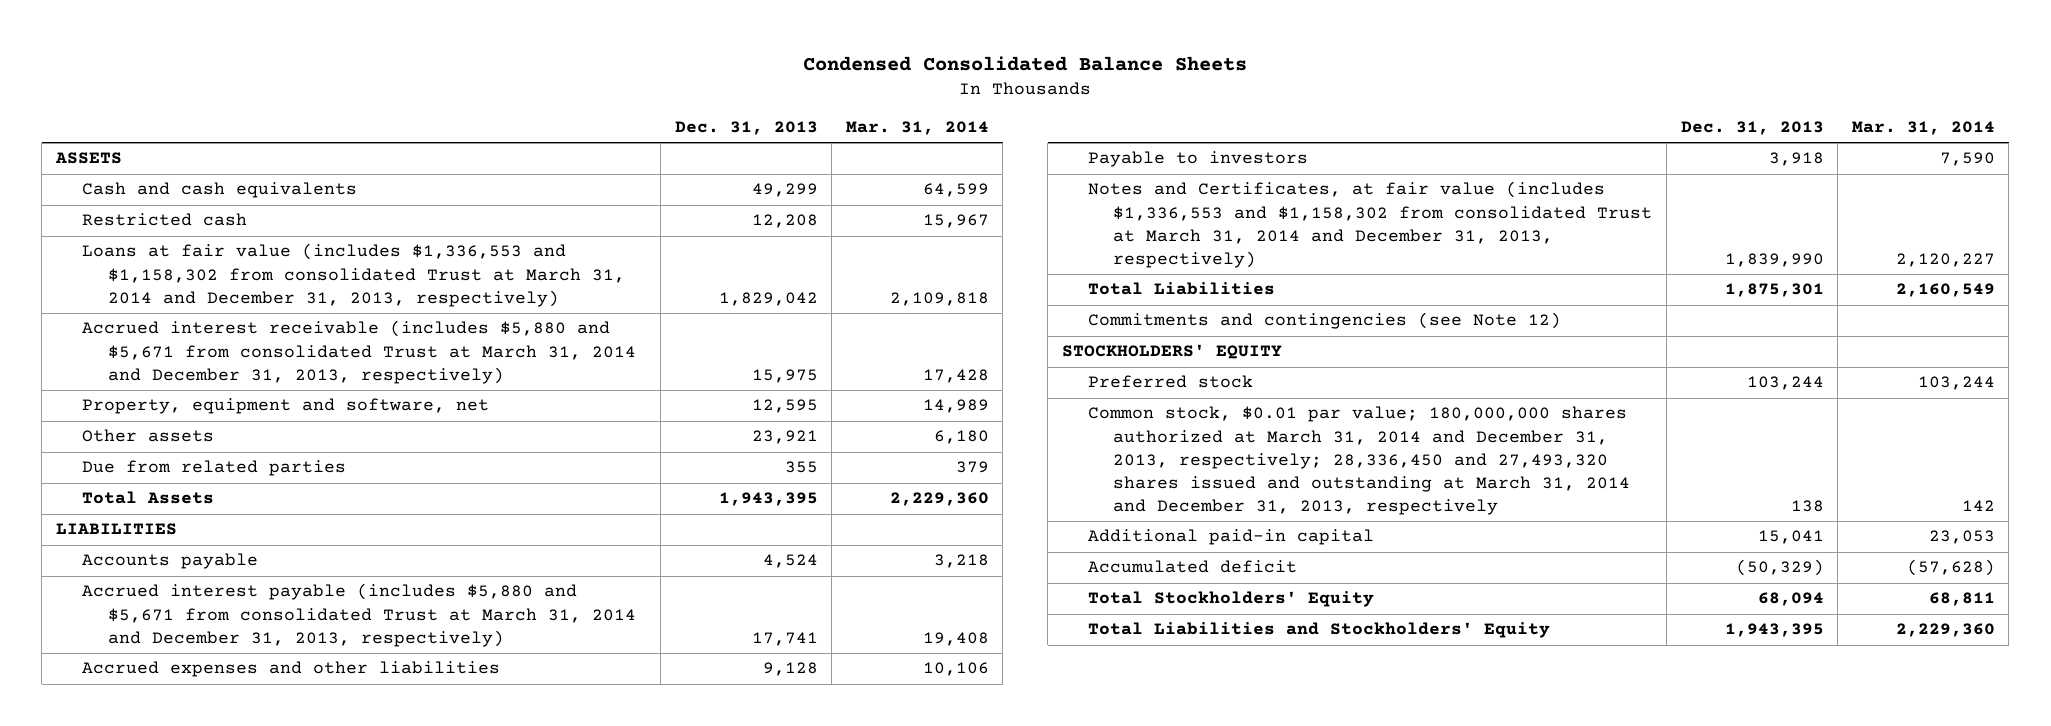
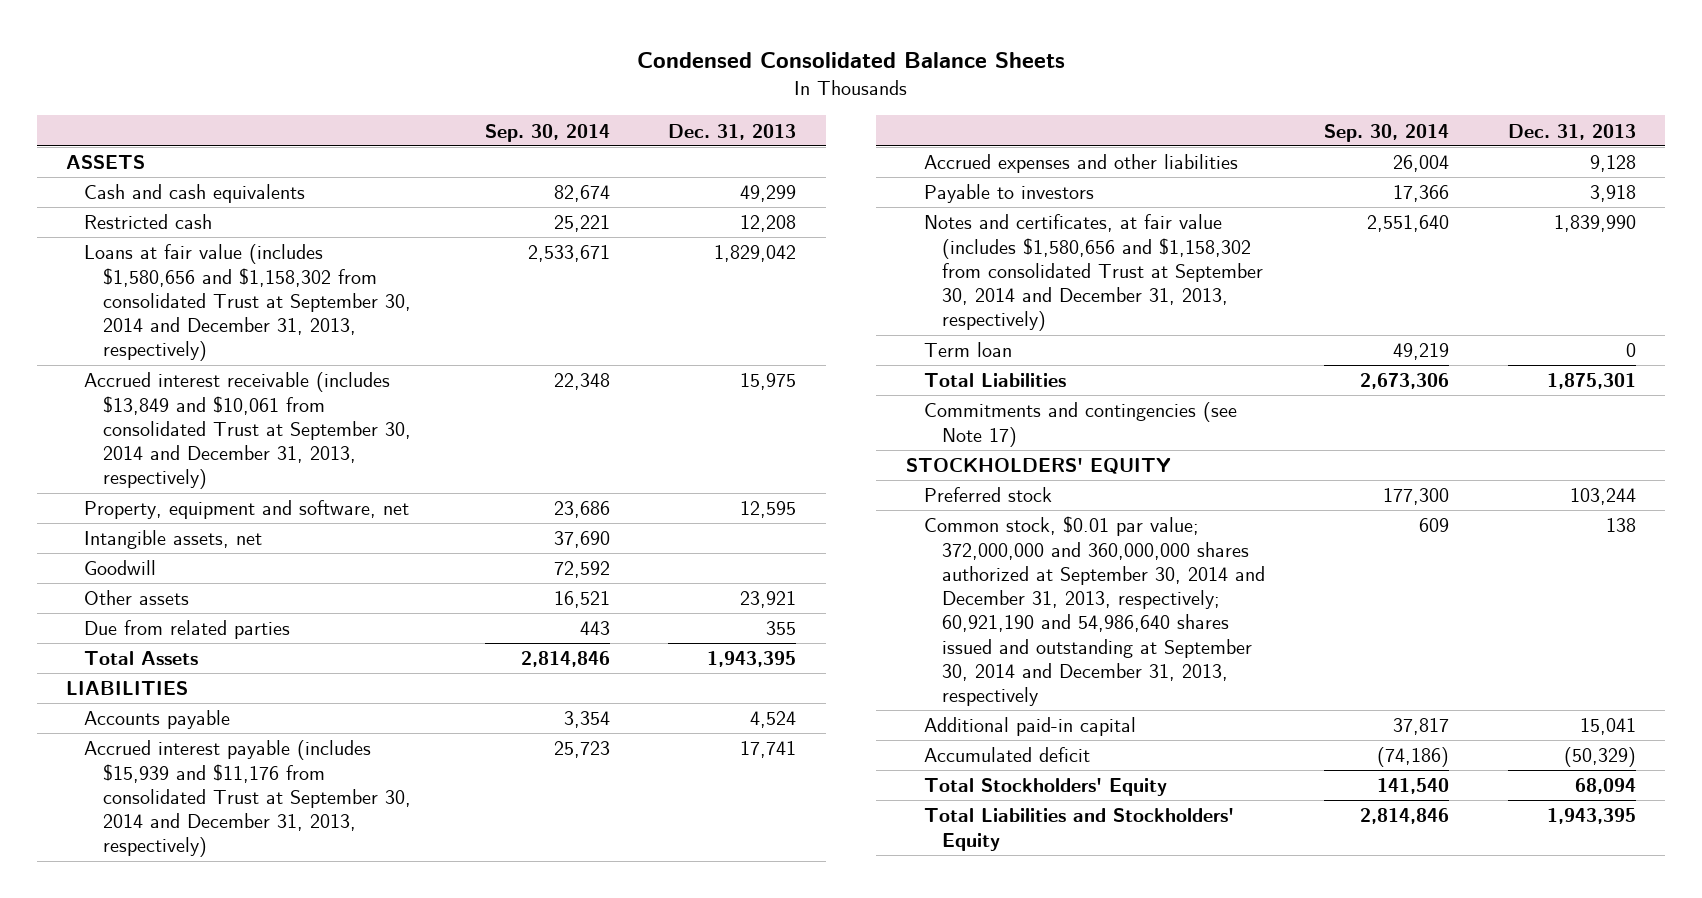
- | Dec. 31, 2013 | Mar. 31, 2014
+ | Sep. 30, 2014 | Dec. 31, 2013
- Loans at fair value (includes $1,336,553 and $1,158,302 from consolidated Trust at March 31, 2014 and December 31, 2013, respectively) | 1,829,042 | 2,109,818
- Accrued interest receivable (includes $5,880 and $5,671 from consolidated Trust at March 31, 2014 and December 31, 2013, respectively) | 15,975 | 17,428
+ Loans at fair value (includes $1,580,656 and $1,158,302 from consolidated Trust at September 30, 2014 and December 31, 2013, respectively) | 2,533,671 | 1,829,042
+ Accrued interest receivable (includes $13,849 and $10,061 from consolidated Trust at September 30, 2014 and December 31, 2013, respectively) | 22,348 | 15,975
+ Intangible assets, net | 37,690 |
+ Goodwill | 72,592 |
- Accrued interest payable (includes $5,880 and $5,671 from consolidated Trust at March 31, 2014 and December 31, 2013, respectively) | 17,741 | 19,408
+ Accrued interest payable (includes $15,939 and $11,176 from consolidated Trust at September 30, 2014 and December 31, 2013, respectively) | 25,723 | 17,741
- Notes and Certificates, at fair value (includes $1,336,553 and $1,158,302 from consolidated Trust at March 31, 2014 and December 31, 2013, respectively) | 1,839,990 | 2,120,227
+ Notes and certificates, at fair value (includes $1,580,656 and $1,158,302 from consolidated Trust at September 30, 2014 and December 31, 2013, respectively) | 2,551,640 | 1,839,990
+ Term loan | 49,219 | 0
- Commitments and contingencies (see Note 12)
+ Commitments and contingencies (see Note 17)
- Common stock, $0.01 par value; 180,000,000 shares authorized at March 31, 2014 and December 31, 2013, respectively; 28,336,450 and 27,493,320 shares issued and outstanding at March 31, 2014 and December 31, 2013, respectively | 138 | 142
+ Common stock, $0.01 par value; 372,000,000 and 360,000,000 shares authorized at September 30, 2014 and December 31, 2013, respectively; 60,921,190 and 54,986,640 shares issued and outstanding at September 30, 2014 and December 31, 2013, respectively | 609 | 138

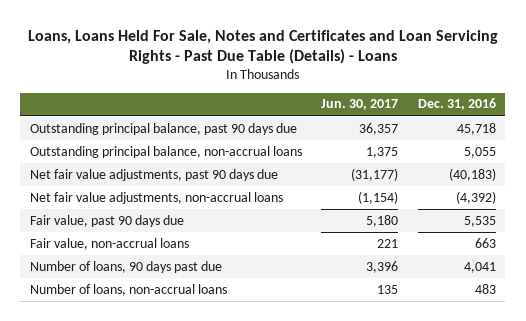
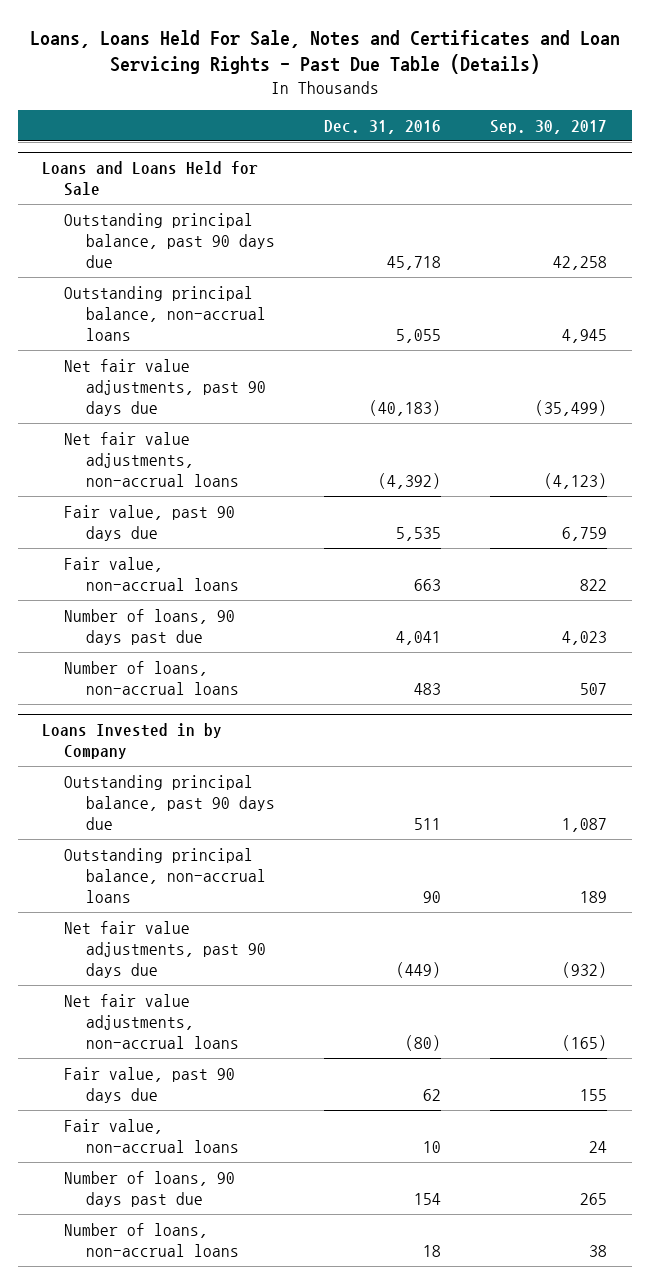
- Loans, Loans Held For Sale, Notes and Certificates and Loan Servicing Rights - Past Due Table (Details) - Loans
+ Loans, Loans Held For Sale, Notes and Certificates and Loan Servicing Rights - Past Due Table (Details)
- | Jun. 30, 2017 | Dec. 31, 2016
+ | Dec. 31, 2016 | Sep. 30, 2017
+ Loans and Loans Held for Sale
+ Loans Invested in by Company
+ Outstanding principal balance, past 90 days due | 511 | 1,087
+ Outstanding principal balance, non-accrual loans | 90 | 189
+ Net fair value adjustments, past 90 days due | (449) | (932)
+ Net fair value adjustments, non-accrual loans | (80) | (165)
+ Fair value, past 90 days due | 62 | 155
+ Fair value, non-accrual loans | 10 | 24
+ Number of loans, 90 days past due | 154 | 265
+ Number of loans, non-accrual loans | 18 | 38

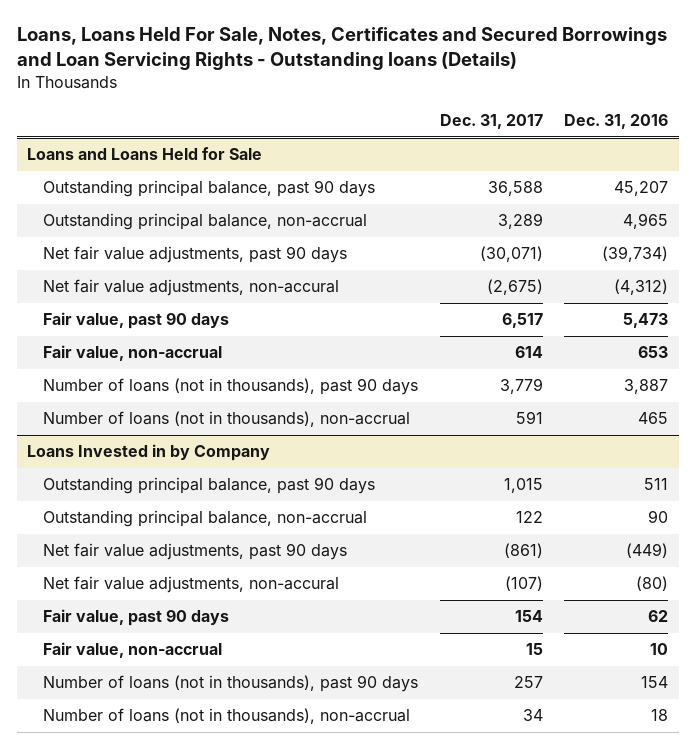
- Loans, Loans Held For Sale, Notes and Certificates and Loan Servicing Rights - Past Due Table (Details)
+ Loans, Loans Held For Sale, Notes, Certificates and Secured Borrowings and Loan Servicing Rights - Outstanding loans (Details)
- | Dec. 31, 2016 | Sep. 30, 2017
+ | Dec. 31, 2017 | Dec. 31, 2016
@ Loans and Loans Held for Sale
- Outstanding principal balance, past 90 days due | 45,718 | 42,258
- Outstanding principal balance, non-accrual loans | 5,055 | 4,945
- Net fair value adjustments, past 90 days due | (40,183) | (35,499)
- Net fair value adjustments, non-accrual loans | (4,392) | (4,123)
- Fair value, past 90 days due | 5,535 | 6,759
- Fair value, non-accrual loans | 663 | 822
- Number of loans, 90 days past due | 4,041 | 4,023
- Number of loans, non-accrual loans | 483 | 507
+ Outstanding principal balance, past 90 days | 36,588 | 45,207
+ Outstanding principal balance, non-accrual | 3,289 | 4,965
+ Net fair value adjustments, past 90 days | (30,071) | (39,734)
+ Net fair value adjustments, non-accural | (2,675) | (4,312)
+ Fair value, past 90 days | 6,517 | 5,473
+ Fair value, non-accrual | 614 | 653
+ Number of loans (not in thousands), past 90 days | 3,779 | 3,887
+ Number of loans (not in thousands), non-accrual | 591 | 465
@ Loans Invested in by Company
- Outstanding principal balance, past 90 days due | 511 | 1,087
- Outstanding principal balance, non-accrual loans | 90 | 189
- Net fair value adjustments, past 90 days due | (449) | (932)
- Net fair value adjustments, non-accrual loans | (80) | (165)
- Fair value, past 90 days due | 62 | 155
- Fair value, non-accrual loans | 10 | 24
- Number of loans, 90 days past due | 154 | 265
- Number of loans, non-accrual loans | 18 | 38
+ Outstanding principal balance, past 90 days | 1,015 | 511
+ Outstanding principal balance, non-accrual | 122 | 90
+ Net fair value adjustments, past 90 days | (861) | (449)
+ Net fair value adjustments, non-accural | (107) | (80)
+ Fair value, past 90 days | 154 | 62
+ Fair value, non-accrual | 15 | 10
+ Number of loans (not in thousands), past 90 days | 257 | 154
+ Number of loans (not in thousands), non-accrual | 34 | 18

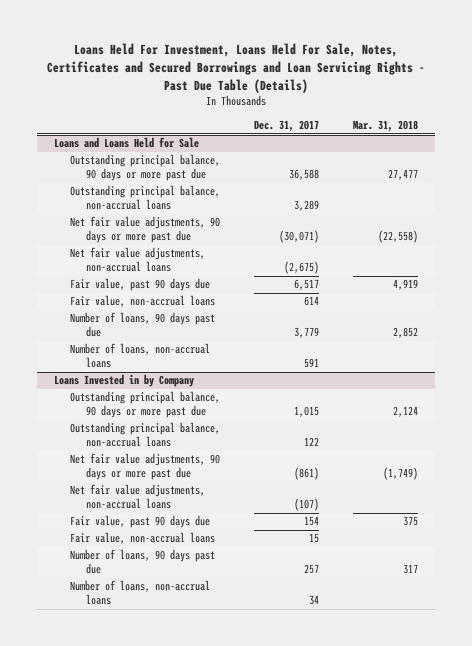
- Loans, Loans Held For Sale, Notes, Certificates and Secured Borrowings and Loan Servicing Rights - Outstanding loans (Details)
+ Loans Held For Investment, Loans Held For Sale, Notes, Certificates and Secured Borrowings and Loan Servicing Rights - Past Due Table (Details)
- | Dec. 31, 2017 | Dec. 31, 2016
+ | Dec. 31, 2017 | Mar. 31, 2018
@ Loans and Loans Held for Sale
- Outstanding principal balance, past 90 days | 36,588 | 45,207
- Outstanding principal balance, non-accrual | 3,289 | 4,965
- Net fair value adjustments, past 90 days | (30,071) | (39,734)
- Net fair value adjustments, non-accural | (2,675) | (4,312)
- Fair value, past 90 days | 6,517 | 5,473
- Fair value, non-accrual | 614 | 653
- Number of loans (not in thousands), past 90 days | 3,779 | 3,887
- Number of loans (not in thousands), non-accrual | 591 | 465
+ Outstanding principal balance, 90 days or more past due | 36,588 | 27,477
+ Outstanding principal balance, non-accrual loans | 3,289 |
+ Net fair value adjustments, 90 days or more past due | (30,071) | (22,558)
+ Net fair value adjustments, non-accrual loans | (2,675) |
+ Fair value, past 90 days due | 6,517 | 4,919
+ Fair value, non-accrual loans | 614 |
+ Number of loans, 90 days past due | 3,779 | 2,852
+ Number of loans, non-accrual loans | 591 |
@ Loans Invested in by Company
- Outstanding principal balance, past 90 days | 1,015 | 511
- Outstanding principal balance, non-accrual | 122 | 90
- Net fair value adjustments, past 90 days | (861) | (449)
- Net fair value adjustments, non-accural | (107) | (80)
- Fair value, past 90 days | 154 | 62
- Fair value, non-accrual | 15 | 10
- Number of loans (not in thousands), past 90 days | 257 | 154
- Number of loans (not in thousands), non-accrual | 34 | 18
+ Outstanding principal balance, 90 days or more past due | 1,015 | 2,124
+ Outstanding principal balance, non-accrual loans | 122 |
+ Net fair value adjustments, 90 days or more past due | (861) | (1,749)
+ Net fair value adjustments, non-accrual loans | (107) |
+ Fair value, past 90 days due | 154 | 375
+ Fair value, non-accrual loans | 15 |
+ Number of loans, 90 days past due | 257 | 317
+ Number of loans, non-accrual loans | 34 |

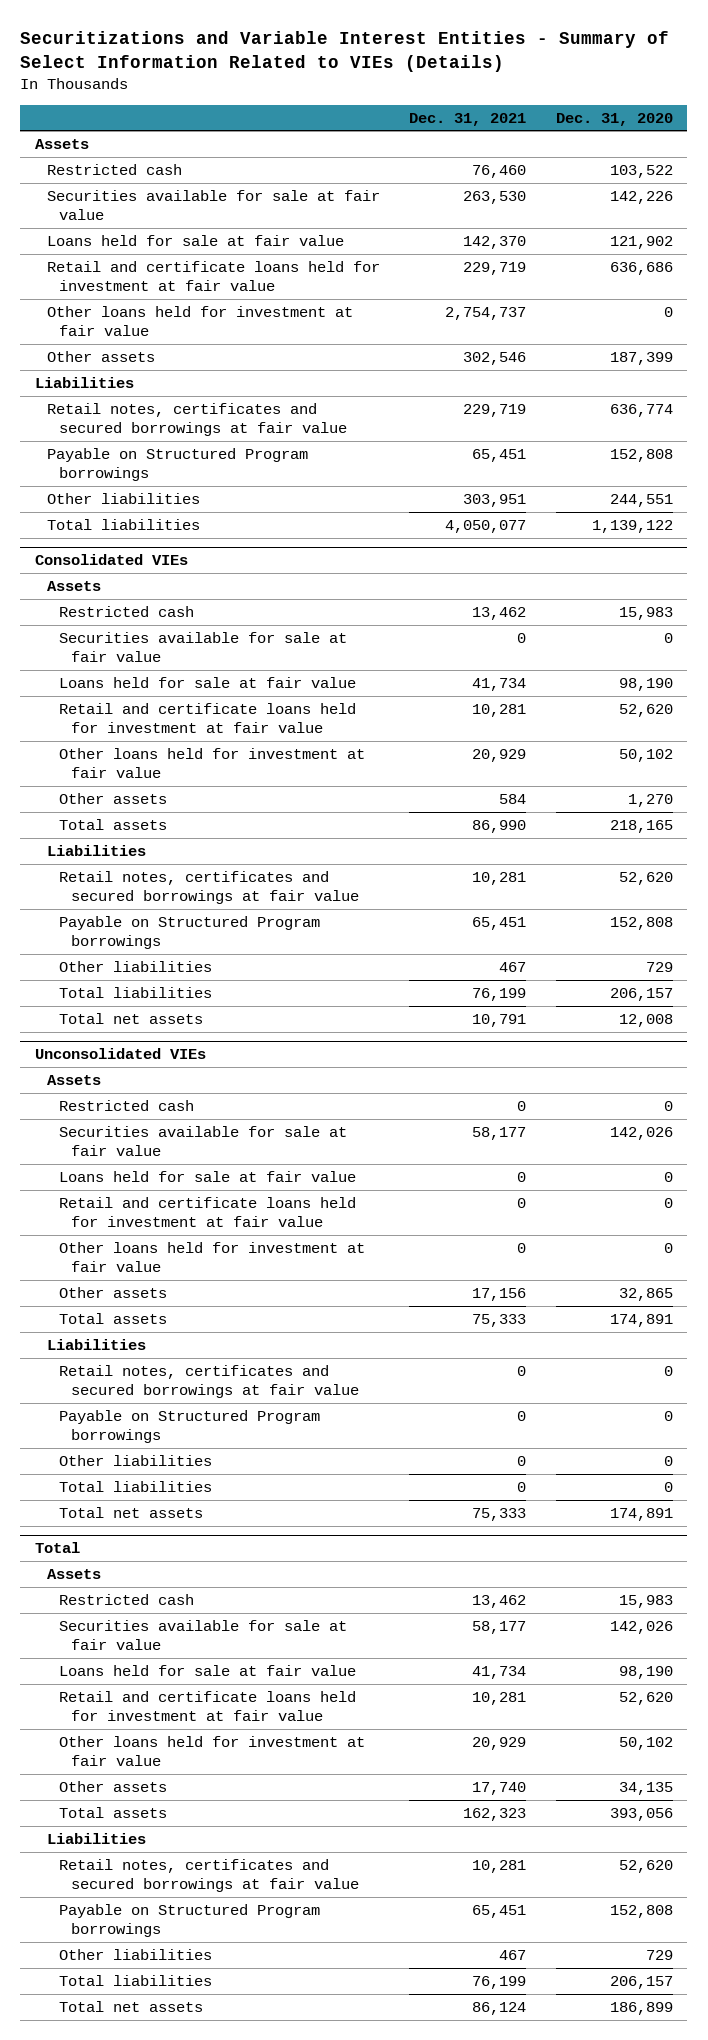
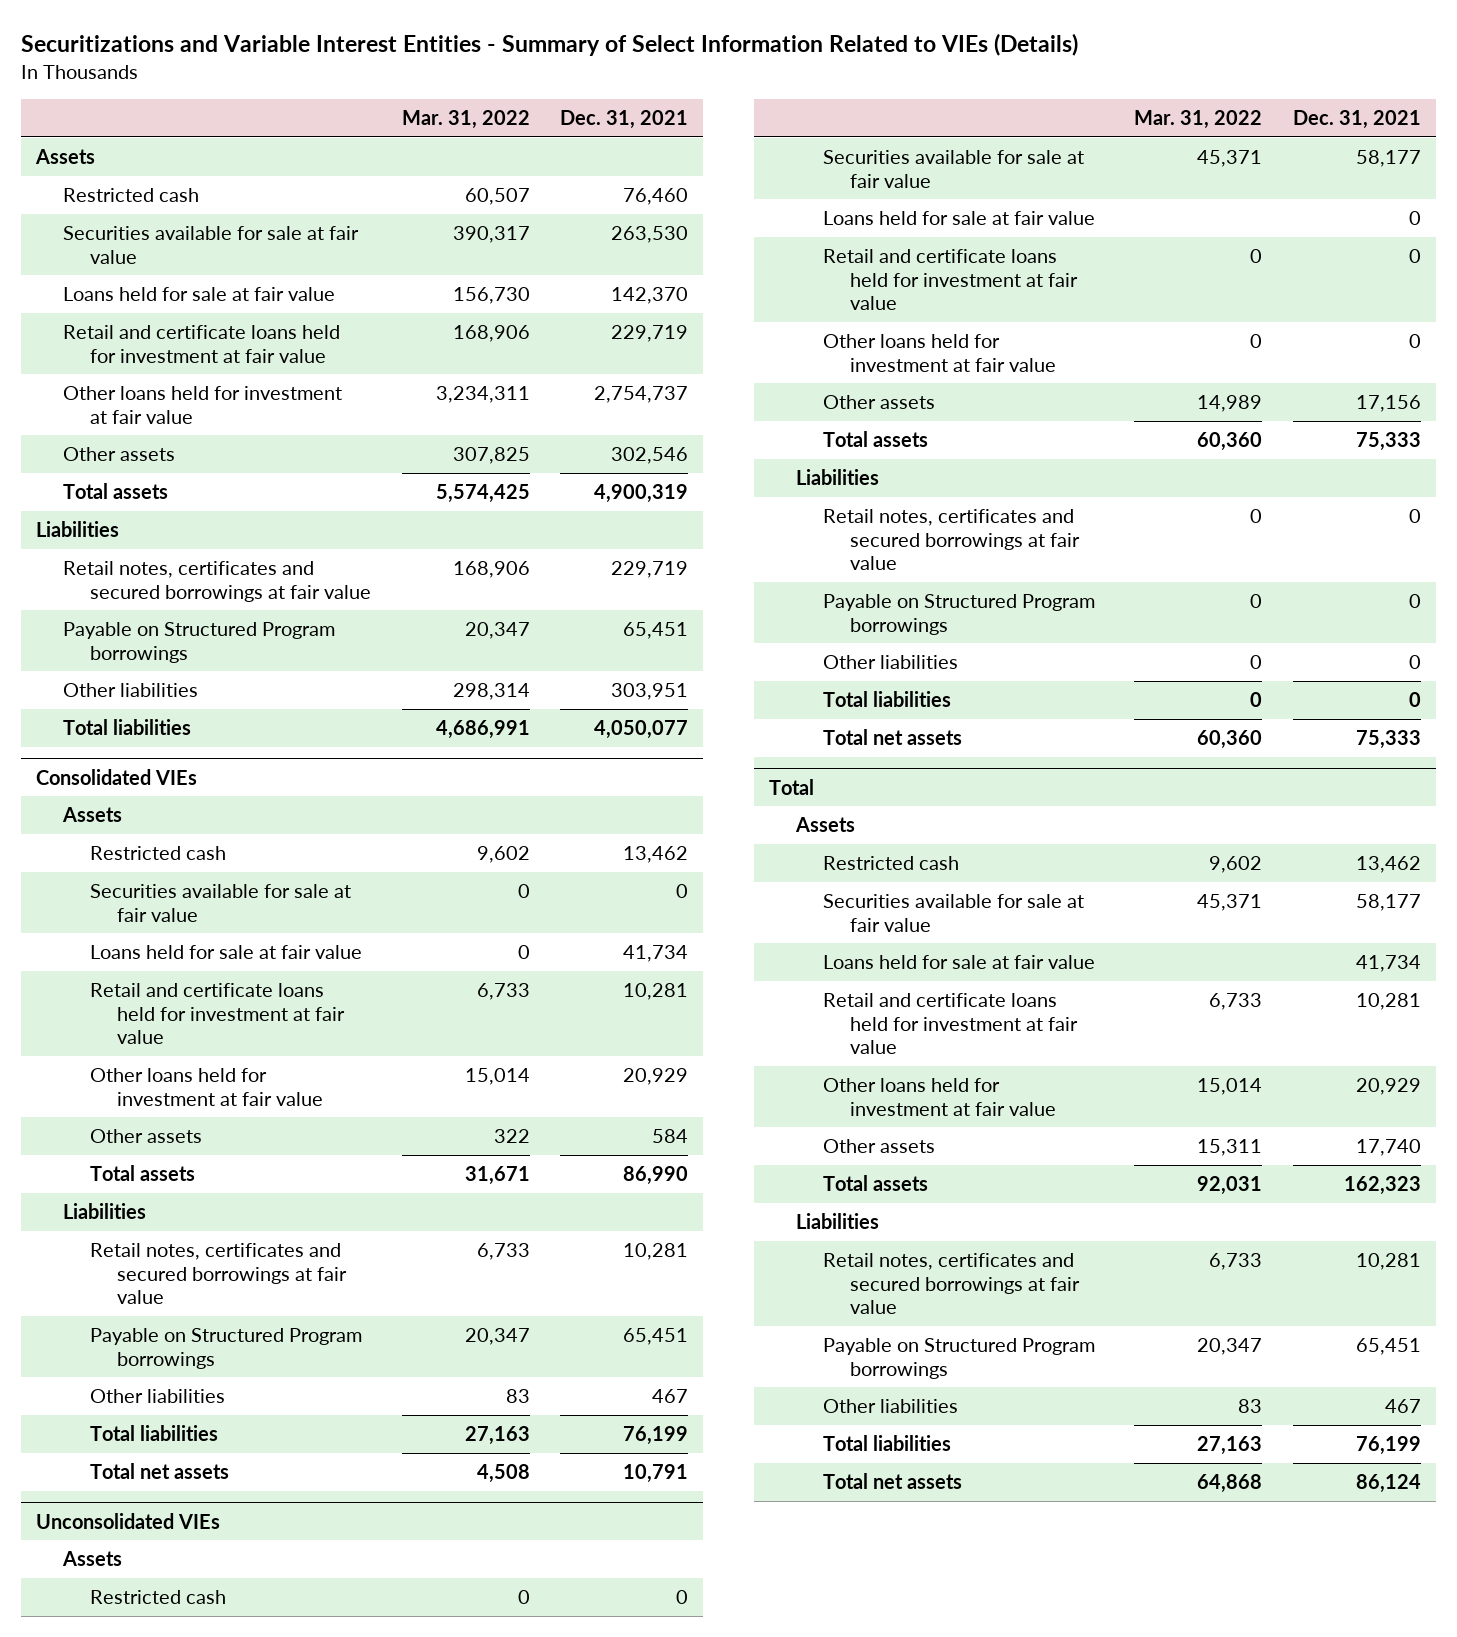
- | Dec. 31, 2021 | Dec. 31, 2020
+ | Mar. 31, 2022 | Dec. 31, 2021
+ Total assets | 5,574,425 | 4,900,319

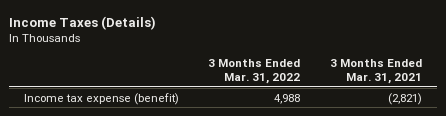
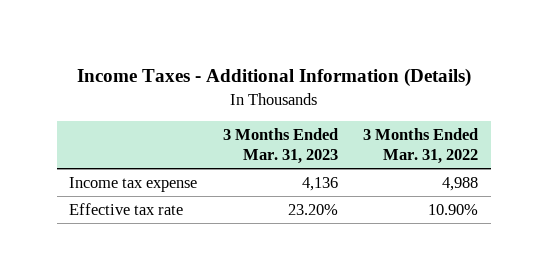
- Income Taxes (Details)
+ Income Taxes - Additional Information (Details)
- | 3 Months Ended Mar. 31, 2022 | 3 Months Ended Mar. 31, 2021
+ | 3 Months Ended Mar. 31, 2023 | 3 Months Ended Mar. 31, 2022
- Income tax expense (benefit) | 4,988 | (2,821)
+ Income tax expense | 4,136 | 4,988
+ Effective tax rate | 23.20% | 10.90%

